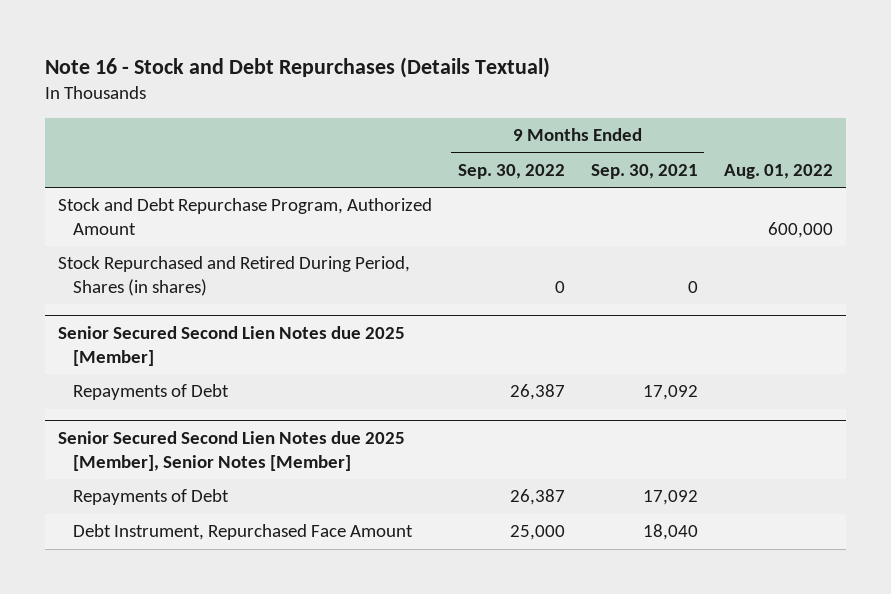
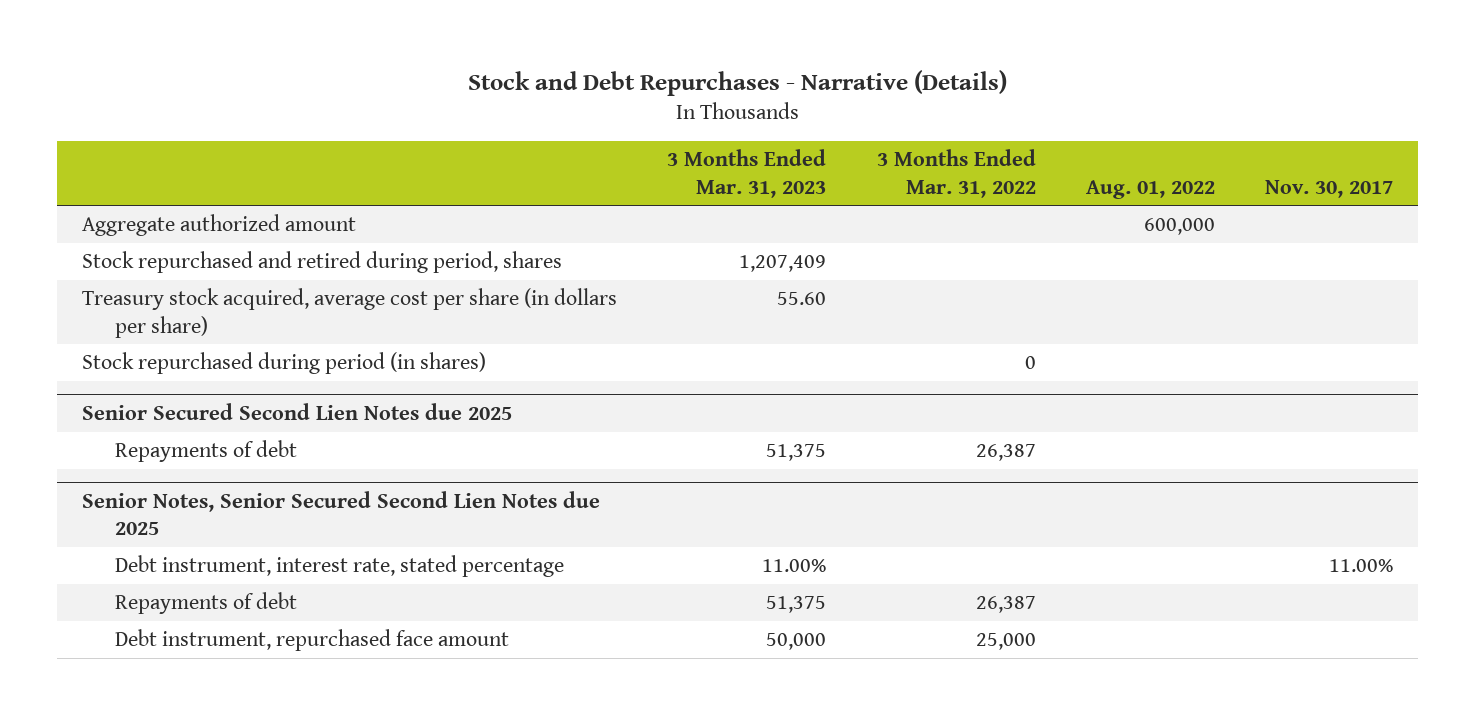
- Note 16 - Stock and Debt Repurchases (Details Textual)
+ Stock and Debt Repurchases - Narrative (Details)
- | 9 Months Ended Sep. 30, 2022 | 9 Months Ended Sep. 30, 2021 | Aug. 01, 2022
+ | 3 Months Ended Mar. 31, 2023 | 3 Months Ended Mar. 31, 2022 | Aug. 01, 2022 | Nov. 30, 2017
- Stock and Debt Repurchase Program, Authorized Amount | | | 600,000
- Stock Repurchased and Retired During Period, Shares (in shares) | 0 | 0 |
- Senior Secured Second Lien Notes due 2025 [Member]
- Repayments of Debt | 26,387 | 17,092 |
- Senior Secured Second Lien Notes due 2025 [Member], Senior Notes [Member]
- Repayments of Debt | 26,387 | 17,092 |
- Debt Instrument, Repurchased Face Amount | 25,000 | 18,040 |
+ Aggregate authorized amount | | | 600,000 |
+ Stock repurchased and retired during period, shares | 1,207,409 | | |
+ Treasury stock acquired, average cost per share (in dollars per share) | 55.60 | | |
+ Stock repurchased during period (in shares) | | 0 | |
+ Senior Secured Second Lien Notes due 2025
+ Repayments of debt | 51,375 | 26,387 | |
+ Senior Notes, Senior Secured Second Lien Notes due 2025
+ Debt instrument, interest rate, stated percentage | 11.00% | | | 11.00%
+ Repayments of debt | 51,375 | 26,387 | |
+ Debt instrument, repurchased face amount | 50,000 | 25,000 | |

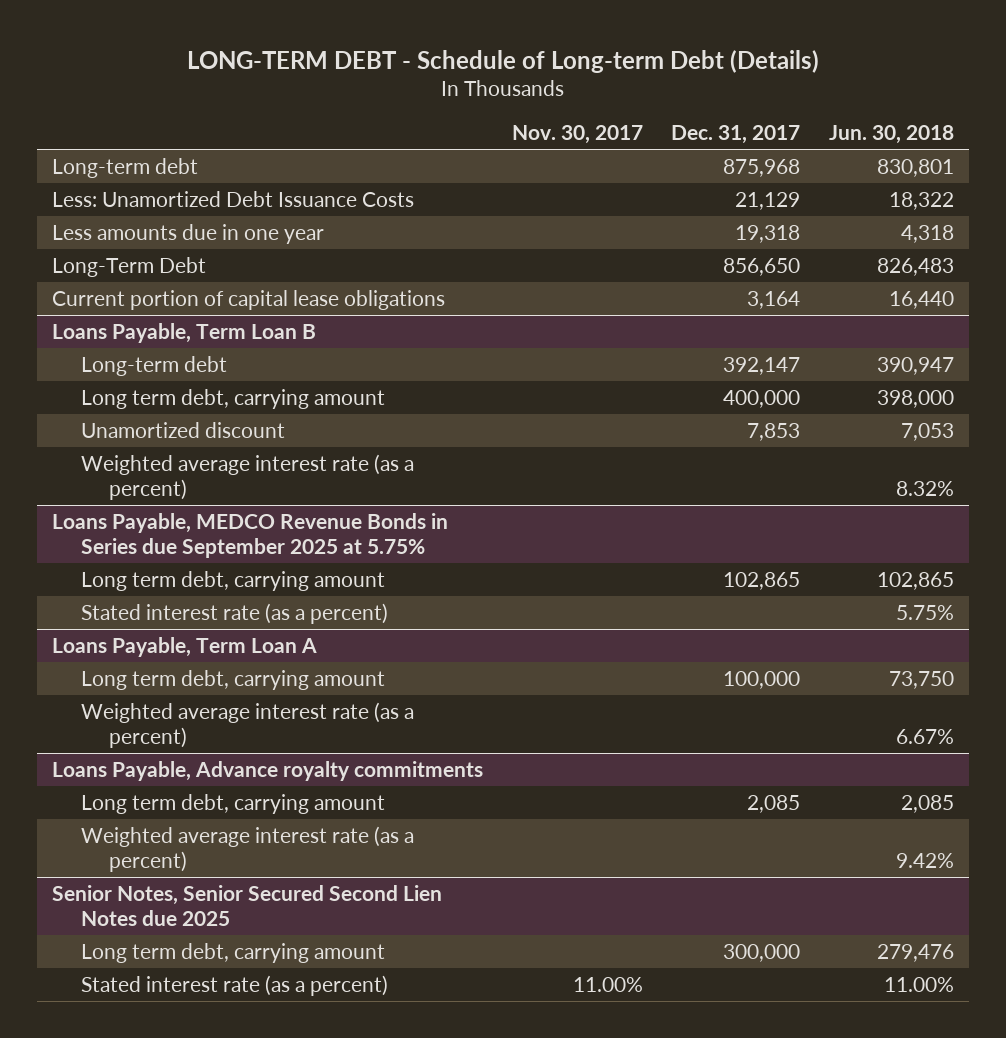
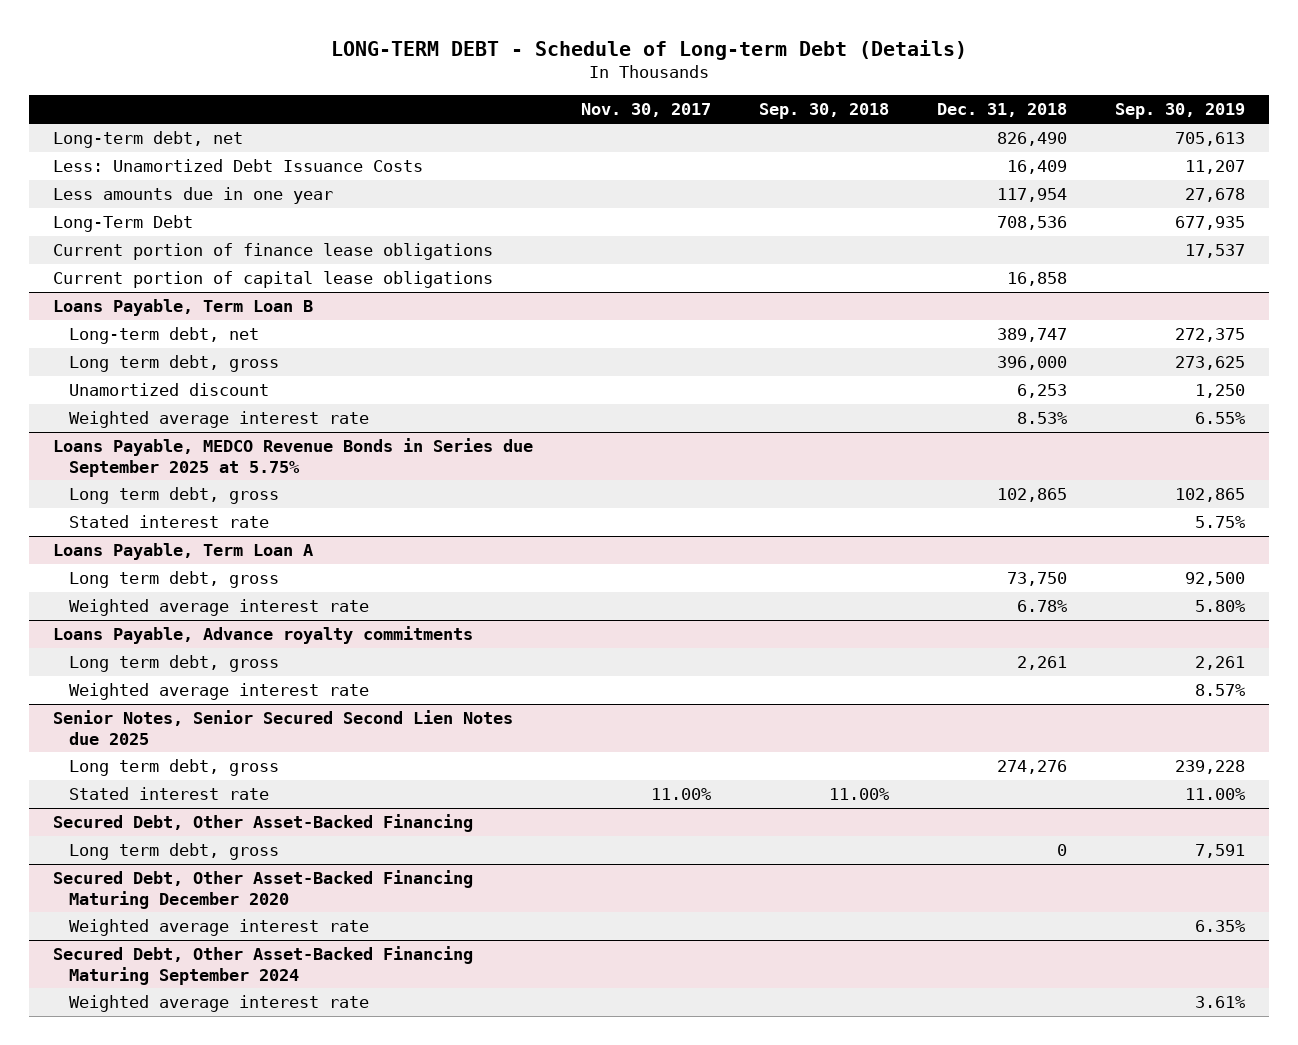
- | Nov. 30, 2017 | Dec. 31, 2017 | Jun. 30, 2018
+ | Nov. 30, 2017 | Sep. 30, 2018 | Dec. 31, 2018 | Sep. 30, 2019
- Long-term debt | | 875,968 | 830,801
+ Long-term debt, net | | | 826,490 | 705,613
+ Current portion of finance lease obligations | | | | 17,537
@ Loans Payable, Term Loan B
- Long-term debt | | 392,147 | 390,947
- Long term debt, carrying amount | | 400,000 | 398,000
+ Long-term debt, net | | | 389,747 | 272,375
+ Long term debt, gross | | | 396,000 | 273,625
- Weighted average interest rate (as a percent) | | | 8.32%
+ Weighted average interest rate | | | 8.53% | 6.55%
@ Loans Payable, MEDCO Revenue Bonds in Series due September 2025 at 5.75%
- Long term debt, carrying amount | | 102,865 | 102,865
- Stated interest rate (as a percent) | | | 5.75%
+ Long term debt, gross | | | 102,865 | 102,865
+ Stated interest rate | | | | 5.75%
@ Loans Payable, Term Loan A
- Long term debt, carrying amount | | 100,000 | 73,750
- Weighted average interest rate (as a percent) | | | 6.67%
+ Long term debt, gross | | | 73,750 | 92,500
+ Weighted average interest rate | | | 6.78% | 5.80%
@ Loans Payable, Advance royalty commitments
- Long term debt, carrying amount | | 2,085 | 2,085
- Weighted average interest rate (as a percent) | | | 9.42%
+ Long term debt, gross | | | 2,261 | 2,261
+ Weighted average interest rate | | | | 8.57%
@ Senior Notes, Senior Secured Second Lien Notes due 2025
- Long term debt, carrying amount | | 300,000 | 279,476
- Stated interest rate (as a percent) | 11.00% | | 11.00%
+ Long term debt, gross | | | 274,276 | 239,228
+ Stated interest rate | 11.00% | 11.00% | | 11.00%
+ Secured Debt, Other Asset-Backed Financing
+ Long term debt, gross | | | 0 | 7,591
+ Secured Debt, Other Asset-Backed Financing Maturing December 2020
+ Weighted average interest rate | | | | 6.35%
+ Secured Debt, Other Asset-Backed Financing Maturing September 2024
+ Weighted average interest rate | | | | 3.61%

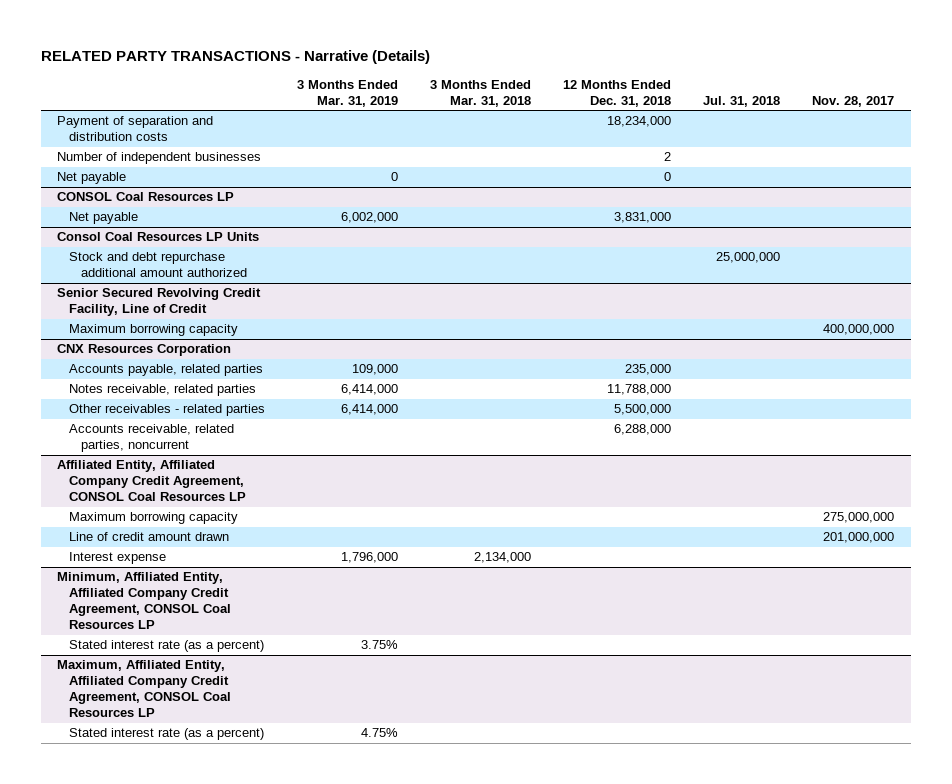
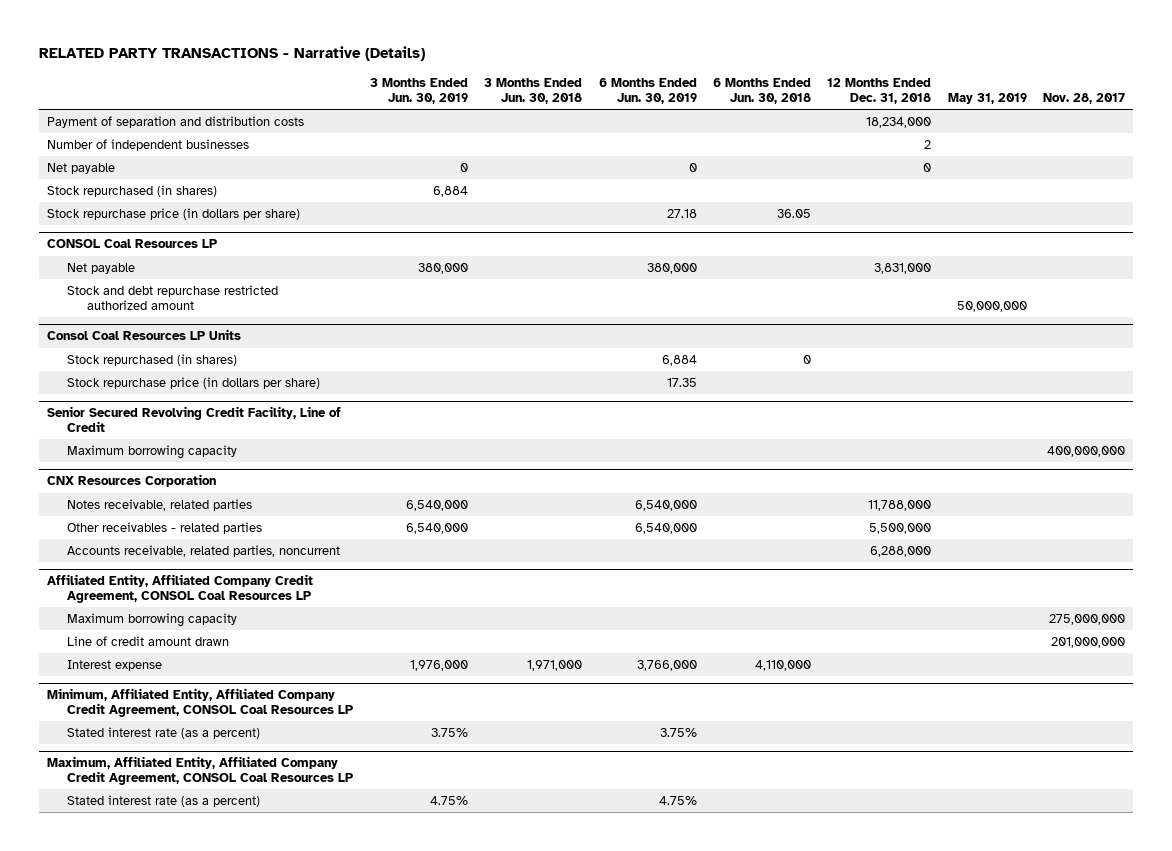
- | 3 Months Ended Mar. 31, 2019 | 3 Months Ended Mar. 31, 2018 | 12 Months Ended Dec. 31, 2018 | Jul. 31, 2018 | Nov. 28, 2017
+ | 3 Months Ended Jun. 30, 2019 | 3 Months Ended Jun. 30, 2018 | 6 Months Ended Jun. 30, 2019 | 6 Months Ended Jun. 30, 2018 | 12 Months Ended Dec. 31, 2018 | May 31, 2019 | Nov. 28, 2017
+ Stock repurchased (in shares) | 6,884 | | | | | |
+ Stock repurchase price (in dollars per share) | | | 27.18 | 36.05 | | |
@ CONSOL Coal Resources LP
+ Stock and debt repurchase restricted authorized amount | | | | | | 50,000,000 |
@ Consol Coal Resources LP Units
- Stock and debt repurchase additional amount authorized | | | | 25,000,000 |
+ Stock repurchased (in shares) | | | 6,884 | 0 | | |
+ Stock repurchase price (in dollars per share) | | | 17.35 | | | |
@ CNX Resources Corporation
- Accounts payable, related parties | 109,000 | | 235,000 | |

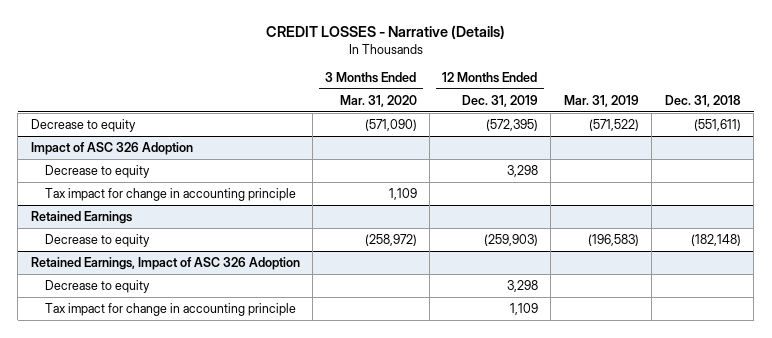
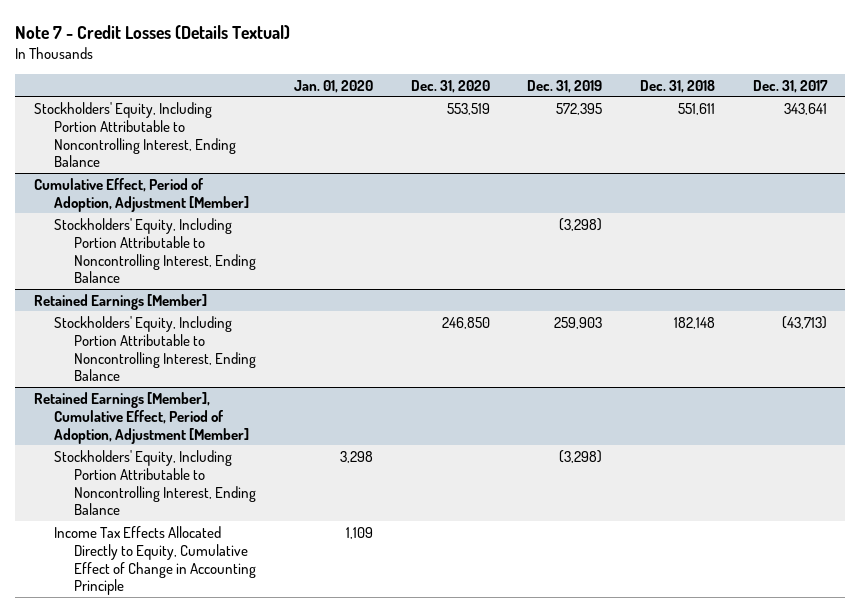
- CREDIT LOSSES - Narrative (Details)
+ Note 7 - Credit Losses (Details Textual)
- | 3 Months Ended Mar. 31, 2020 | 12 Months Ended Dec. 31, 2019 | Mar. 31, 2019 | Dec. 31, 2018
+ | Jan. 01, 2020 | Dec. 31, 2020 | Dec. 31, 2019 | Dec. 31, 2018 | Dec. 31, 2017
- Decrease to equity | (571,090) | (572,395) | (571,522) | (551,611)
- Impact of ASC 326 Adoption
- Decrease to equity | | 3,298 | |
- Tax impact for change in accounting principle | 1,109 | | |
- Retained Earnings
- Decrease to equity | (258,972) | (259,903) | (196,583) | (182,148)
- Retained Earnings, Impact of ASC 326 Adoption
- Decrease to equity | | 3,298 | |
- Tax impact for change in accounting principle | | 1,109 | |
+ Stockholders' Equity, Including Portion Attributable to Noncontrolling Interest, Ending Balance | | 553,519 | 572,395 | 551,611 | 343,641
+ Cumulative Effect, Period of Adoption, Adjustment [Member]
+ Stockholders' Equity, Including Portion Attributable to Noncontrolling Interest, Ending Balance | | | (3,298) | |
+ Retained Earnings [Member]
+ Stockholders' Equity, Including Portion Attributable to Noncontrolling Interest, Ending Balance | | 246,850 | 259,903 | 182,148 | (43,713)
+ Retained Earnings [Member], Cumulative Effect, Period of Adoption, Adjustment [Member]
+ Stockholders' Equity, Including Portion Attributable to Noncontrolling Interest, Ending Balance | 3,298 | | (3,298) | |
+ Income Tax Effects Allocated Directly to Equity, Cumulative Effect of Change in Accounting Principle | 1,109 | | | |

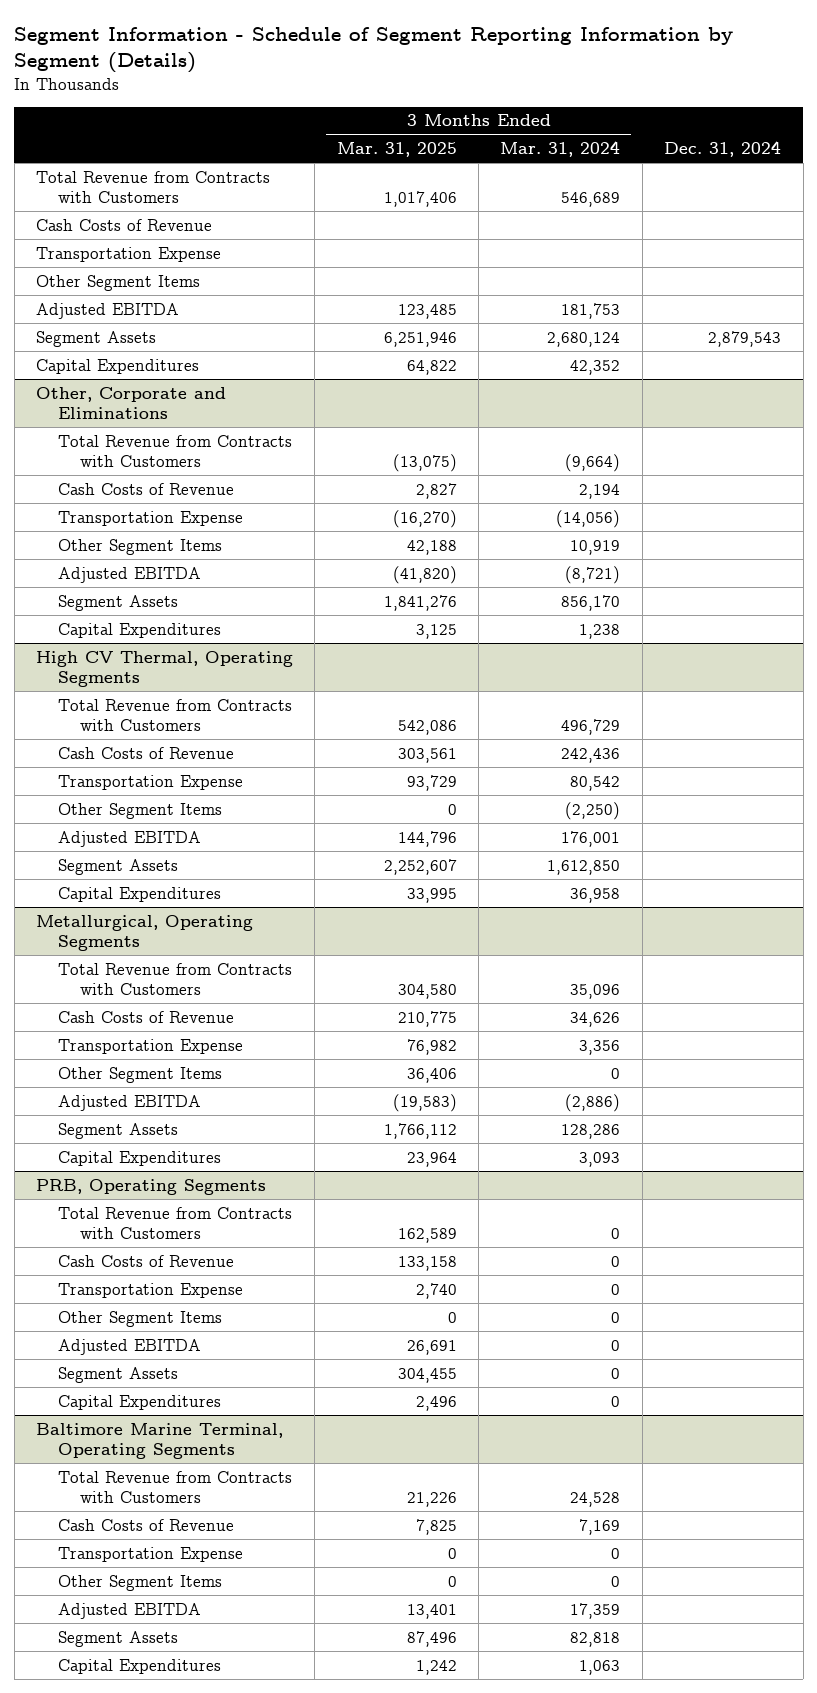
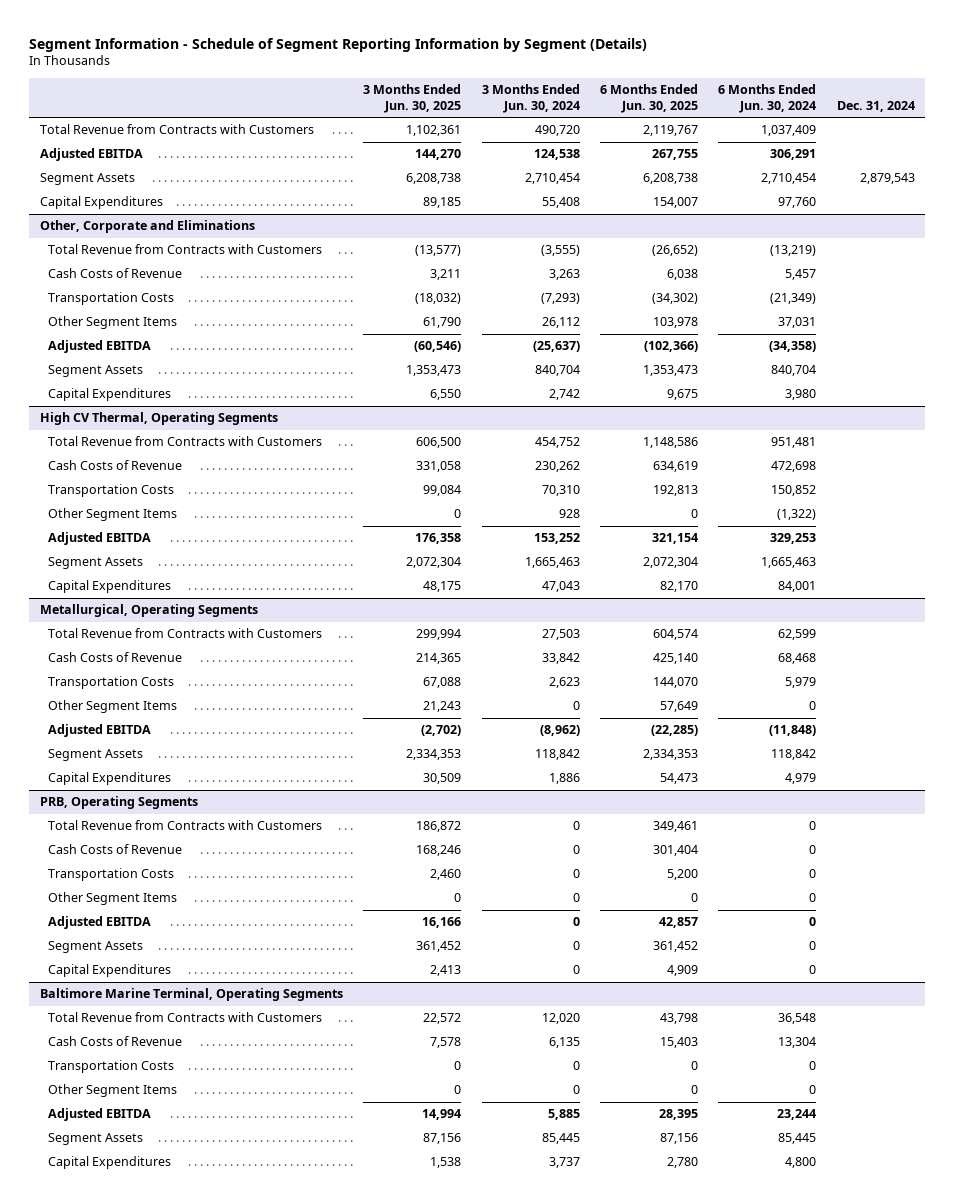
- | 3 Months Ended Mar. 31, 2025 | 3 Months Ended Mar. 31, 2024 | Dec. 31, 2024
+ | 3 Months Ended Jun. 30, 2025 | 3 Months Ended Jun. 30, 2024 | 6 Months Ended Jun. 30, 2025 | 6 Months Ended Jun. 30, 2024 | Dec. 31, 2024
- Cash Costs of Revenue
- Transportation Expense
- Other Segment Items
@ Other, Corporate and Eliminations
- Transportation Expense | (16,270) | (14,056) |
+ Transportation Costs | (18,032) | (7,293) | (34,302) | (21,349) |
@ High CV Thermal, Operating Segments
- Transportation Expense | 93,729 | 80,542 |
+ Transportation Costs | 99,084 | 70,310 | 192,813 | 150,852 |
@ Metallurgical, Operating Segments
- Transportation Expense | 76,982 | 3,356 |
+ Transportation Costs | 67,088 | 2,623 | 144,070 | 5,979 |
@ PRB, Operating Segments
- Transportation Expense | 2,740 | 0 |
+ Transportation Costs | 2,460 | 0 | 5,200 | 0 |
@ Baltimore Marine Terminal, Operating Segments
- Transportation Expense | 0 | 0 |
+ Transportation Costs | 0 | 0 | 0 | 0 |

